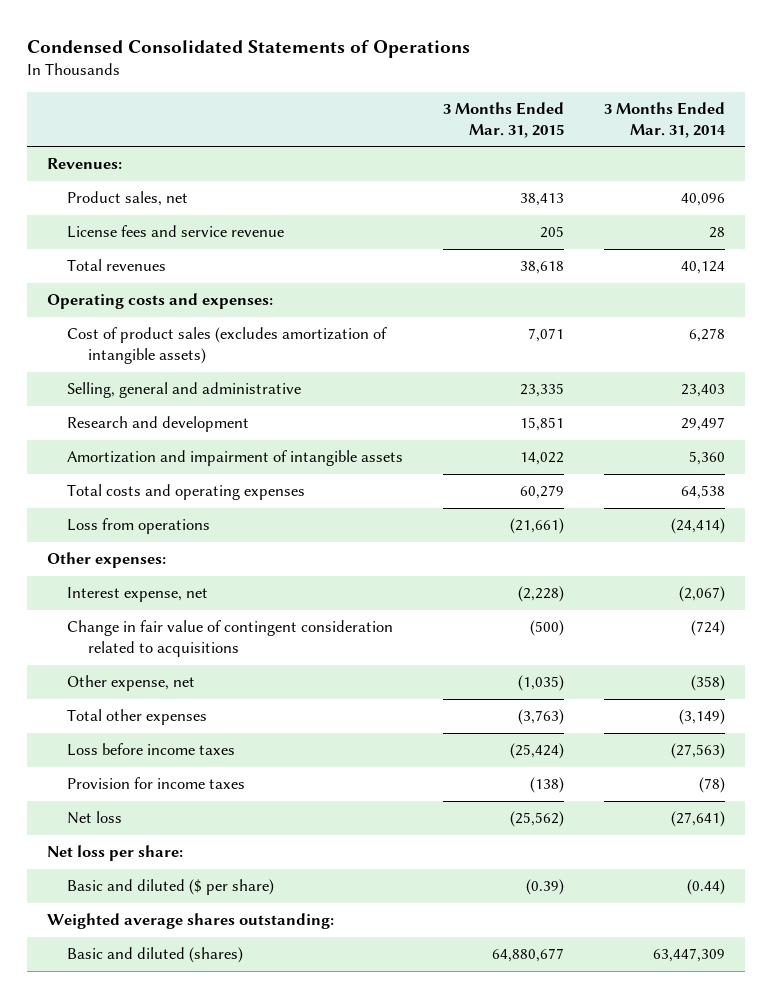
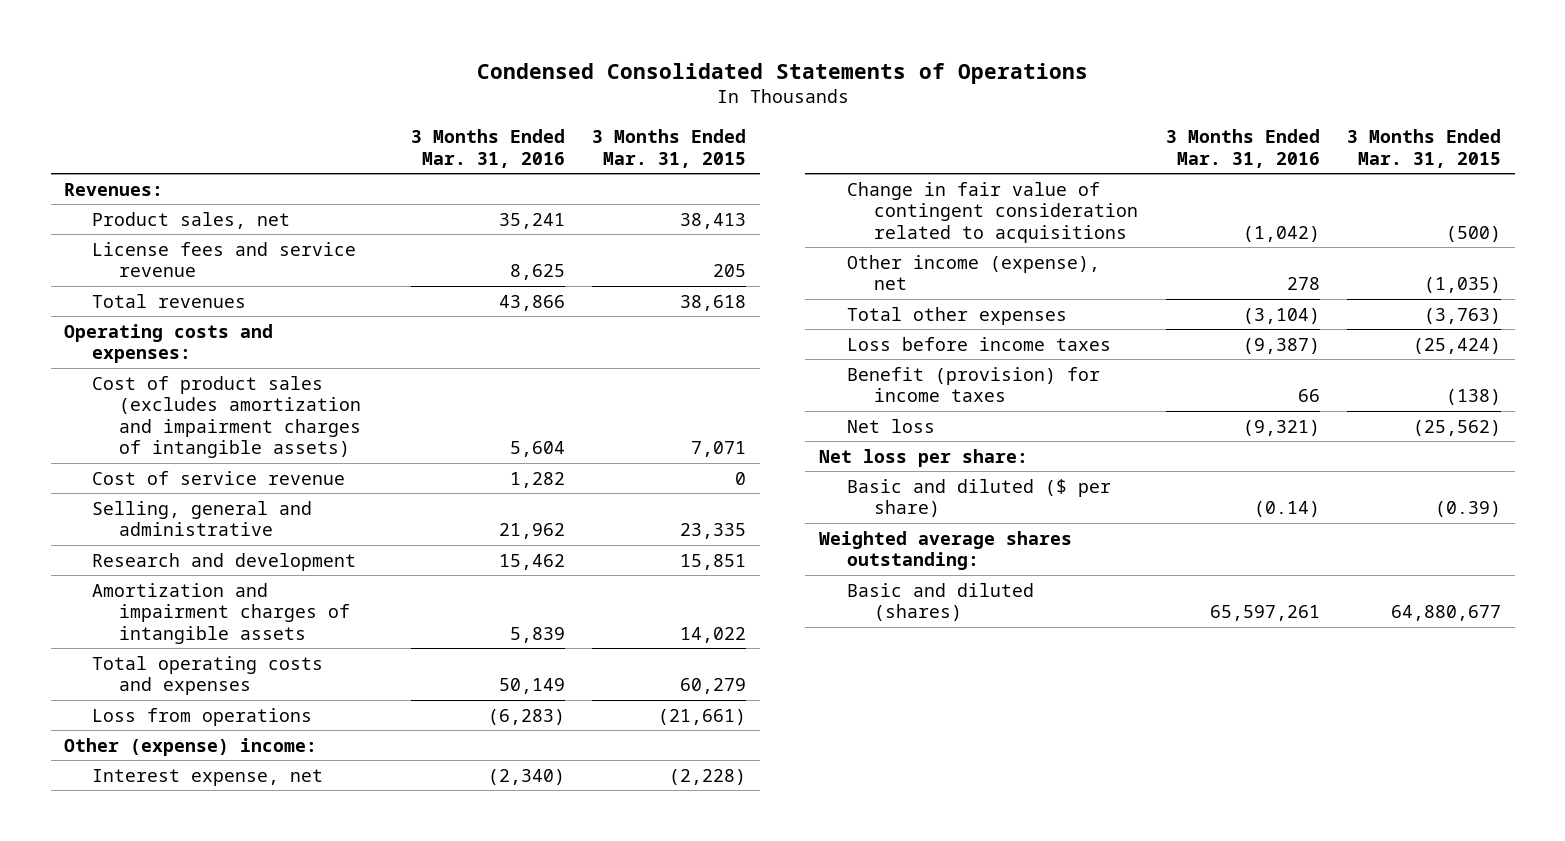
- | 3 Months Ended Mar. 31, 2015 | 3 Months Ended Mar. 31, 2014
+ | 3 Months Ended Mar. 31, 2016 | 3 Months Ended Mar. 31, 2015
- Cost of product sales (excludes amortization of intangible assets) | 7,071 | 6,278
+ Cost of product sales (excludes amortization and impairment charges of intangible assets) | 5,604 | 7,071
+ Cost of service revenue | 1,282 | 0
- Amortization and impairment of intangible assets | 14,022 | 5,360
- Total costs and operating expenses | 60,279 | 64,538
+ Amortization and impairment charges of intangible assets | 5,839 | 14,022
+ Total operating costs and expenses | 50,149 | 60,279
- Other expenses:
+ Other (expense) income:
- Other expense, net | (1,035) | (358)
+ Other income (expense), net | 278 | (1,035)
- Provision for income taxes | (138) | (78)
+ Benefit (provision) for income taxes | 66 | (138)

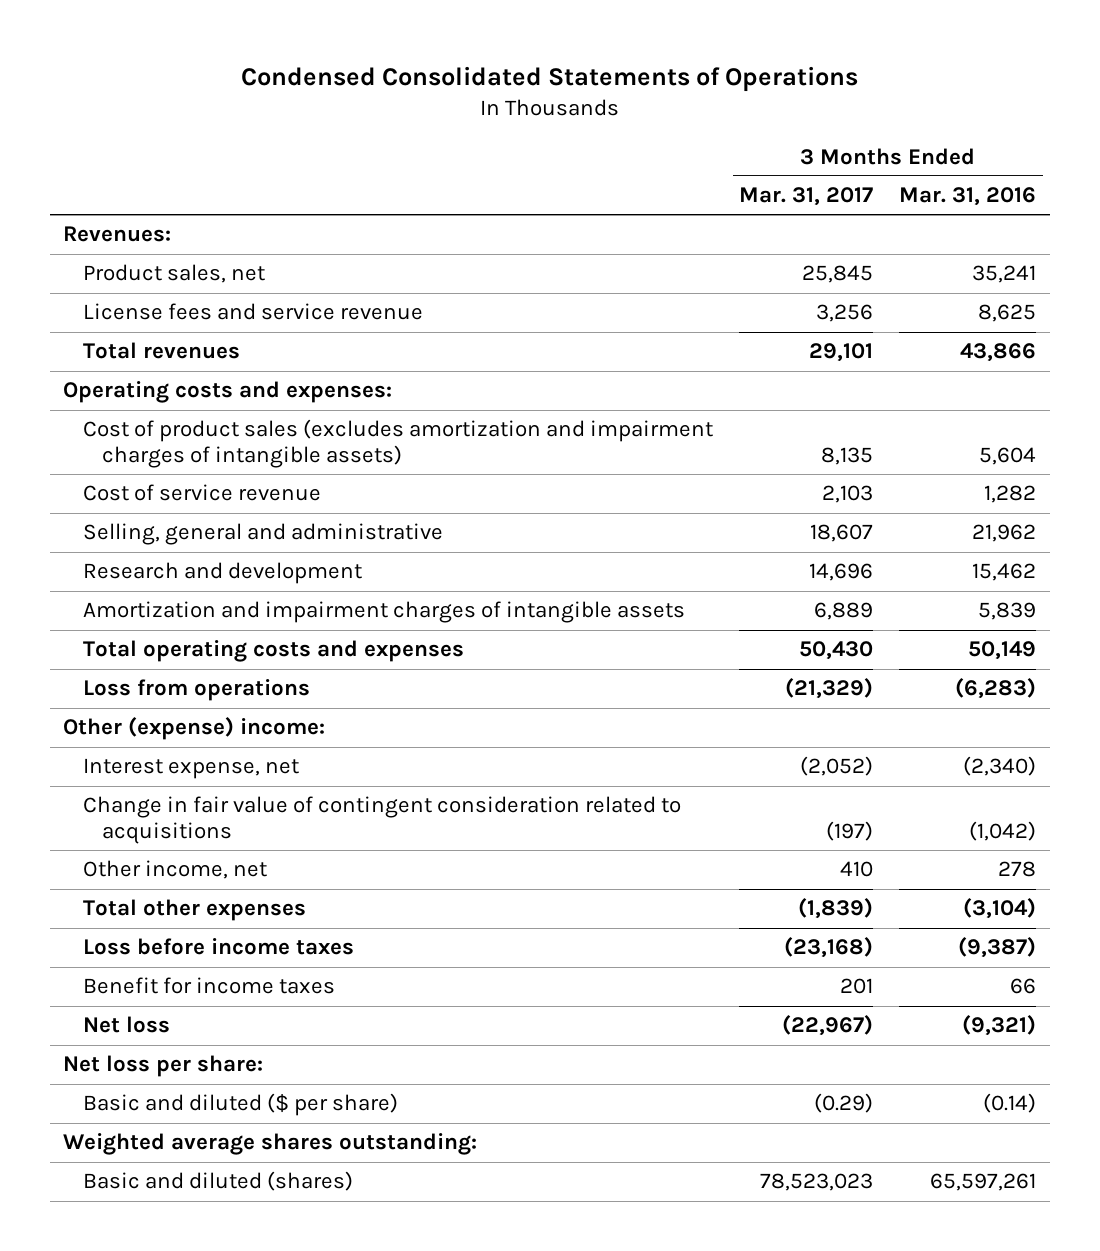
- | 3 Months Ended Mar. 31, 2016 | 3 Months Ended Mar. 31, 2015
+ | 3 Months Ended Mar. 31, 2017 | 3 Months Ended Mar. 31, 2016
- Other income (expense), net | 278 | (1,035)
+ Other income, net | 410 | 278
- Benefit (provision) for income taxes | 66 | (138)
+ Benefit for income taxes | 201 | 66

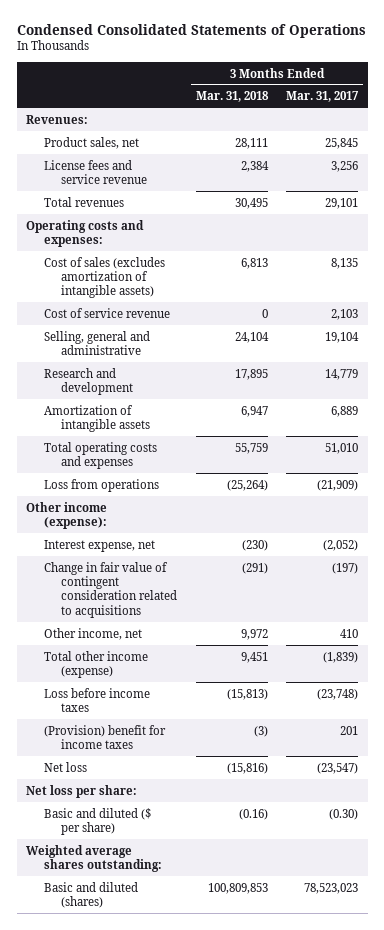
- | 3 Months Ended Mar. 31, 2017 | 3 Months Ended Mar. 31, 2016
+ | 3 Months Ended Mar. 31, 2018 | 3 Months Ended Mar. 31, 2017
- Cost of product sales (excludes amortization and impairment charges of intangible assets) | 8,135 | 5,604
+ Cost of sales (excludes amortization of intangible assets) | 6,813 | 8,135
- Selling, general and administrative | 18,607 | 21,962
- Research and development | 14,696 | 15,462
- Amortization and impairment charges of intangible assets | 6,889 | 5,839
- Total operating costs and expenses | 50,430 | 50,149
- Loss from operations | (21,329) | (6,283)
- Other (expense) income:
+ Selling, general and administrative | 24,104 | 19,104
+ Research and development | 17,895 | 14,779
+ Amortization of intangible assets | 6,947 | 6,889
+ Total operating costs and expenses | 55,759 | 51,010
+ Loss from operations | (25,264) | (21,909)
+ Other income (expense):
- Total other expenses | (1,839) | (3,104)
- Loss before income taxes | (23,168) | (9,387)
- Benefit for income taxes | 201 | 66
- Net loss | (22,967) | (9,321)
+ Total other income (expense) | 9,451 | (1,839)
+ Loss before income taxes | (15,813) | (23,748)
+ (Provision) benefit for income taxes | (3) | 201
+ Net loss | (15,816) | (23,547)
- Basic and diluted ($ per share) | (0.29) | (0.14)
+ Basic and diluted ($ per share) | (0.16) | (0.30)

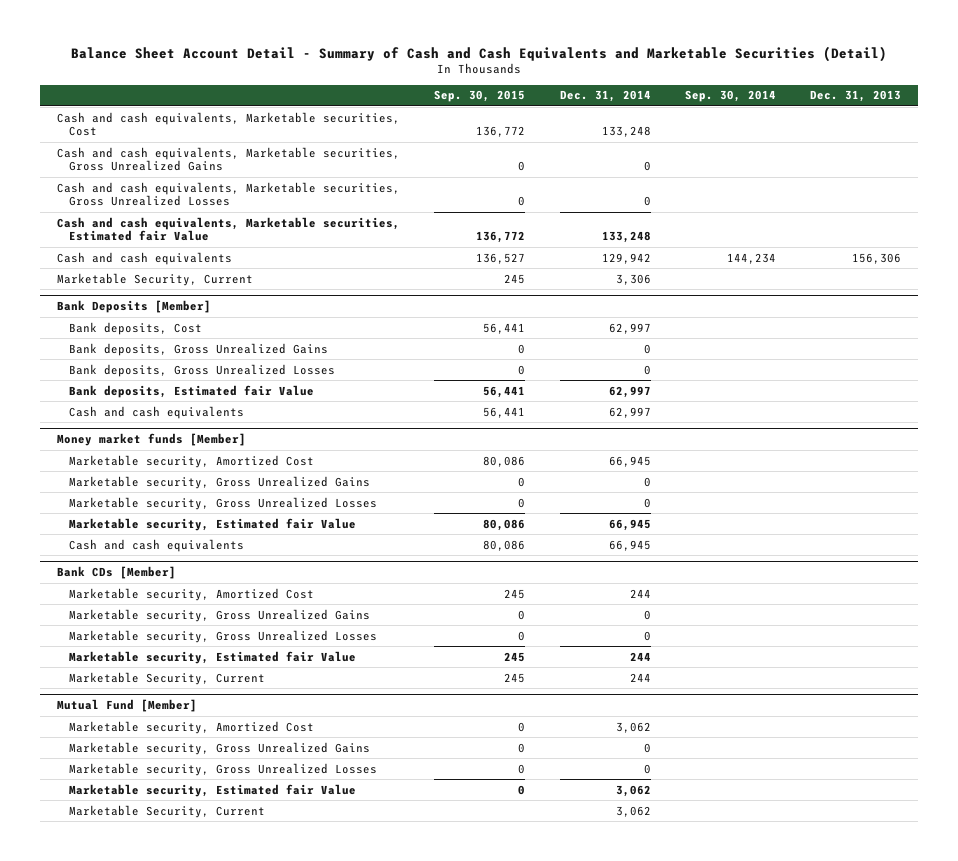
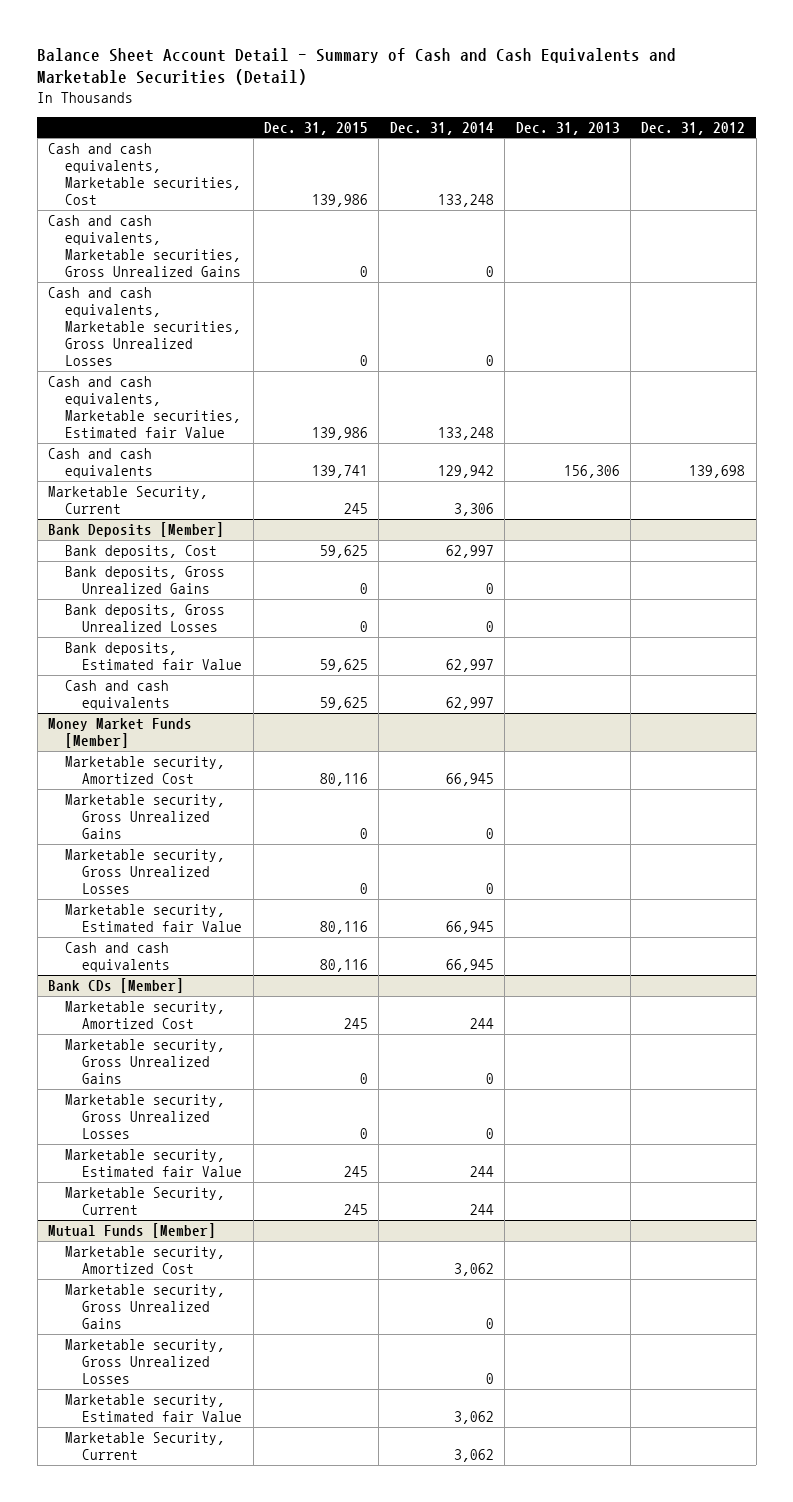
- | Sep. 30, 2015 | Dec. 31, 2014 | Sep. 30, 2014 | Dec. 31, 2013
+ | Dec. 31, 2015 | Dec. 31, 2014 | Dec. 31, 2013 | Dec. 31, 2012
- Money market funds [Member]
+ Money Market Funds [Member]
- Mutual Fund [Member]
+ Mutual Funds [Member]

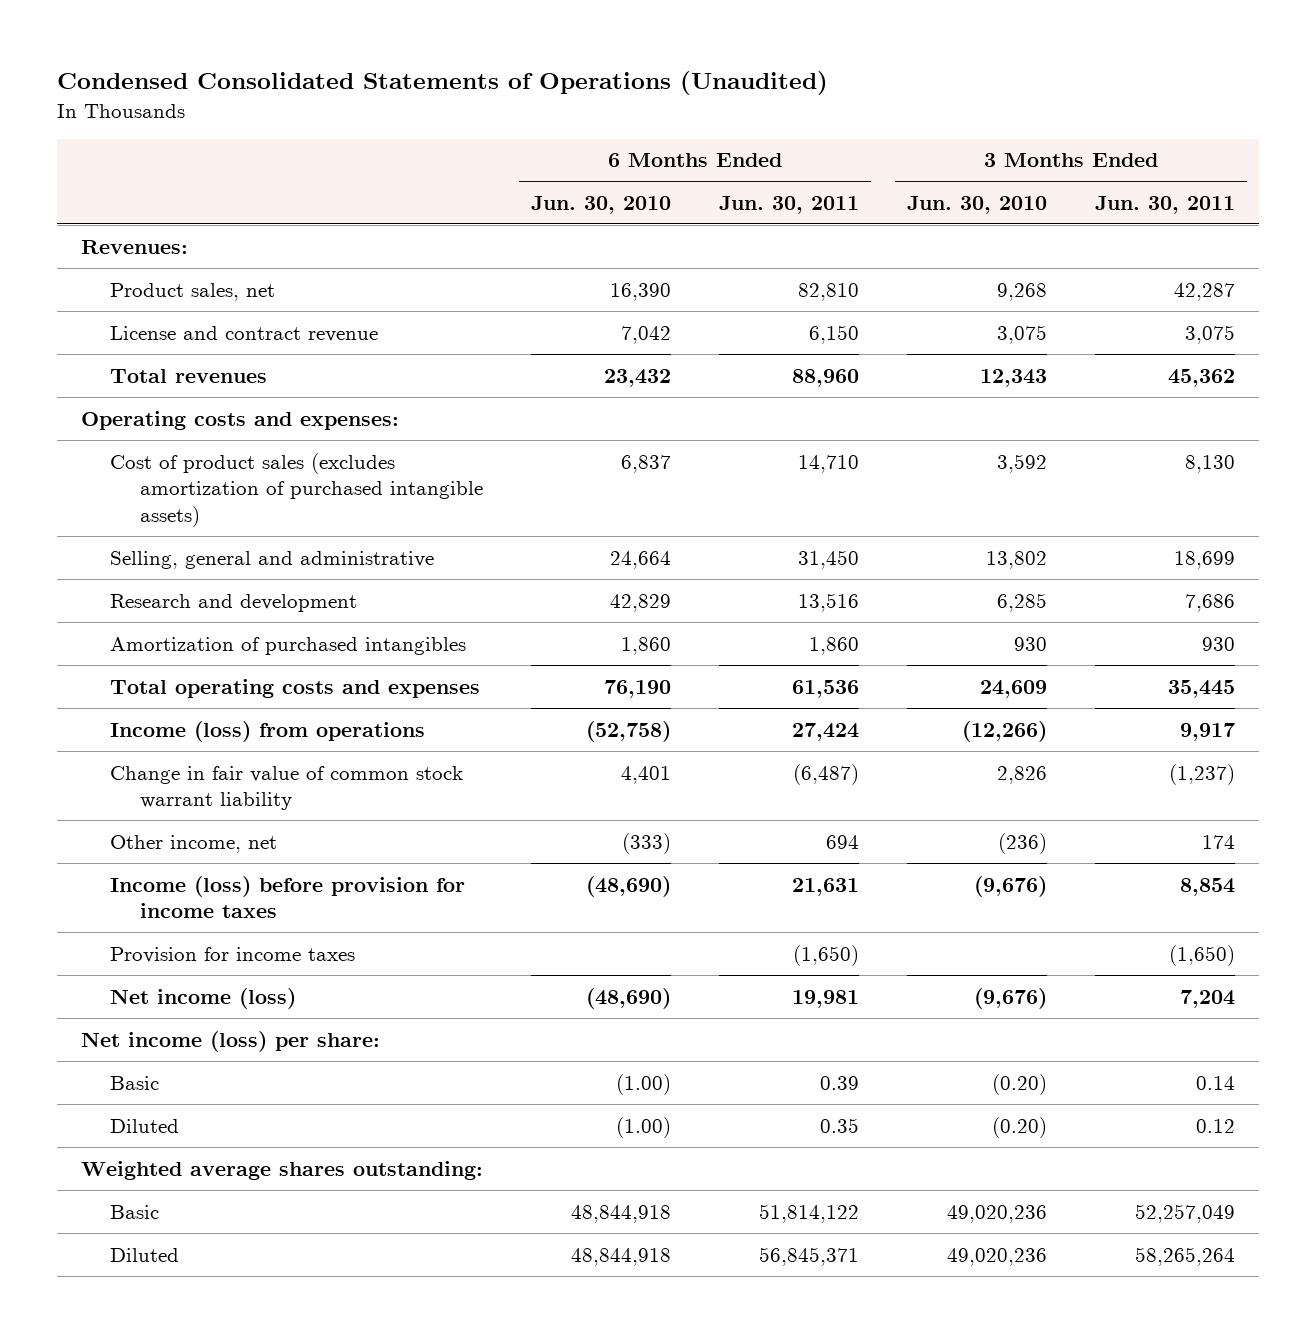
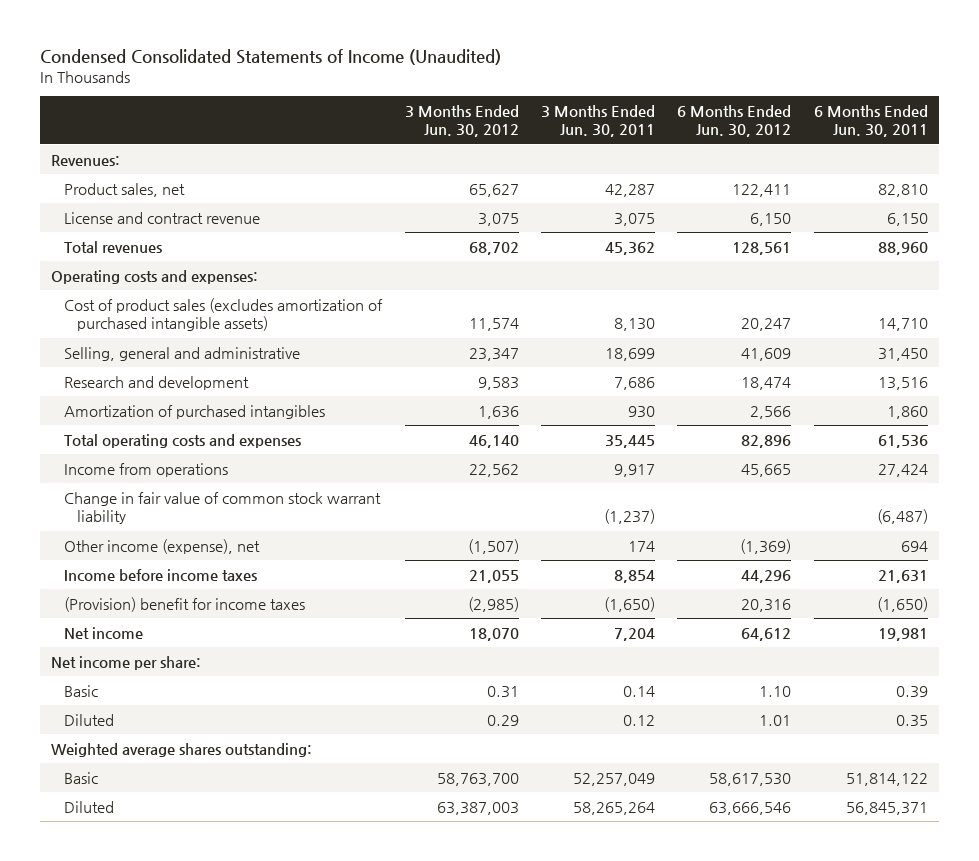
- Condensed Consolidated Statements of Operations (Unaudited)
+ Condensed Consolidated Statements of Income (Unaudited)
- | 6 Months Ended Jun. 30, 2010 | 6 Months Ended Jun. 30, 2011 | 3 Months Ended Jun. 30, 2010 | 3 Months Ended Jun. 30, 2011
+ | 3 Months Ended Jun. 30, 2012 | 3 Months Ended Jun. 30, 2011 | 6 Months Ended Jun. 30, 2012 | 6 Months Ended Jun. 30, 2011
- Income (loss) from operations | (52,758) | 27,424 | (12,266) | 9,917
+ Income from operations | 22,562 | 9,917 | 45,665 | 27,424
- Other income, net | (333) | 694 | (236) | 174
- Income (loss) before provision for income taxes | (48,690) | 21,631 | (9,676) | 8,854
- Provision for income taxes | | (1,650) | | (1,650)
- Net income (loss) | (48,690) | 19,981 | (9,676) | 7,204
- Net income (loss) per share:
+ Other income (expense), net | (1,507) | 174 | (1,369) | 694
+ Income before income taxes | 21,055 | 8,854 | 44,296 | 21,631
+ (Provision) benefit for income taxes | (2,985) | (1,650) | 20,316 | (1,650)
+ Net income | 18,070 | 7,204 | 64,612 | 19,981
+ Net income per share:

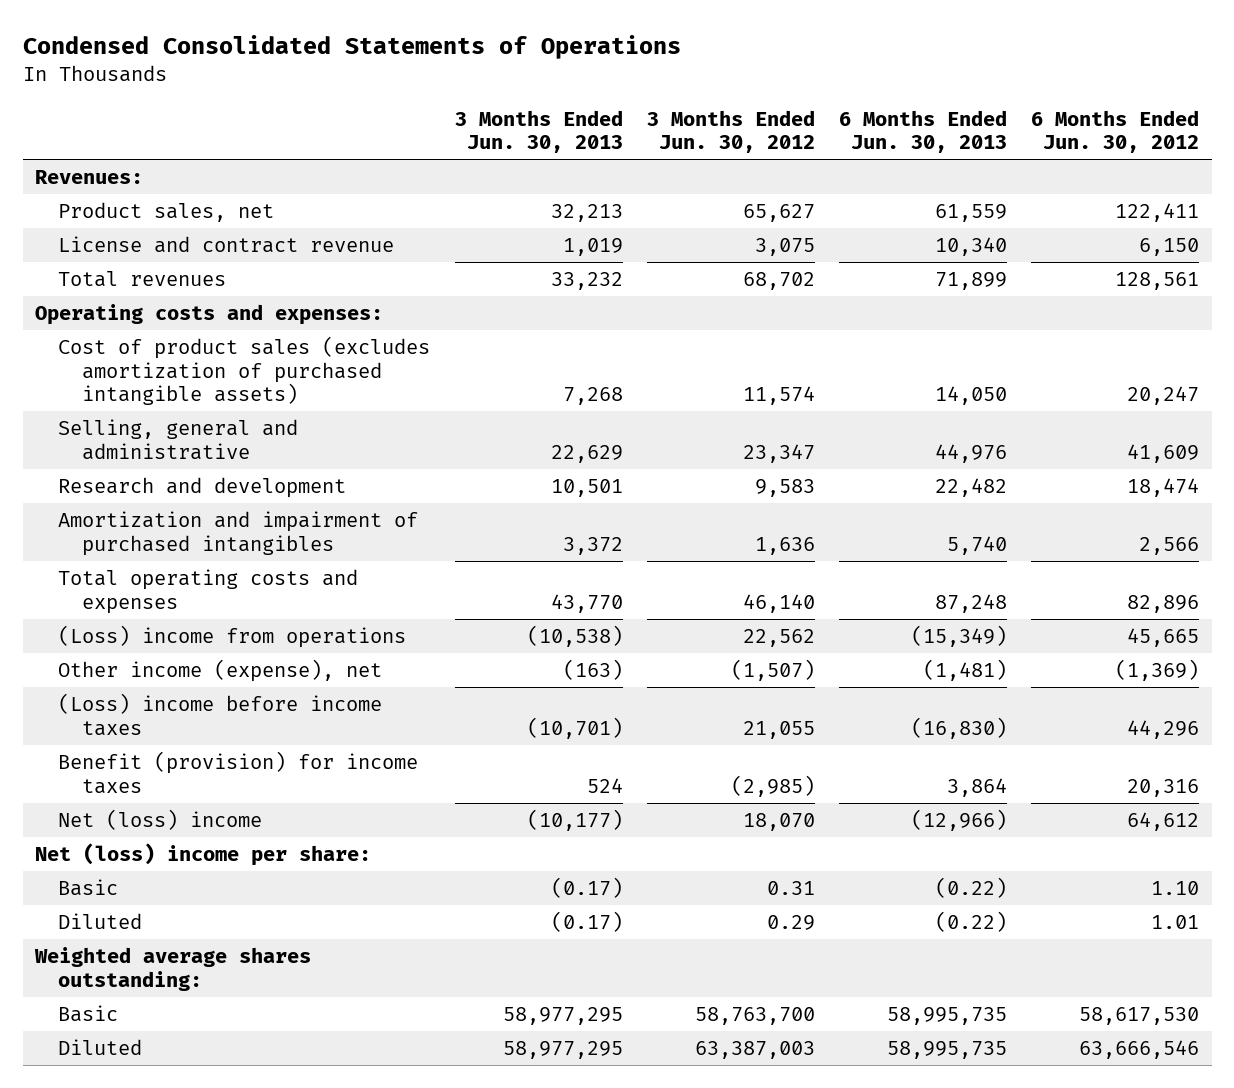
- Condensed Consolidated Statements of Income (Unaudited)
+ Condensed Consolidated Statements of Operations
- | 3 Months Ended Jun. 30, 2012 | 3 Months Ended Jun. 30, 2011 | 6 Months Ended Jun. 30, 2012 | 6 Months Ended Jun. 30, 2011
+ | 3 Months Ended Jun. 30, 2013 | 3 Months Ended Jun. 30, 2012 | 6 Months Ended Jun. 30, 2013 | 6 Months Ended Jun. 30, 2012
- Amortization of purchased intangibles | 1,636 | 930 | 2,566 | 1,860
+ Amortization and impairment of purchased intangibles | 3,372 | 1,636 | 5,740 | 2,566
- Income from operations | 22,562 | 9,917 | 45,665 | 27,424
- Change in fair value of common stock warrant liability | | (1,237) | | (6,487)
+ (Loss) income from operations | (10,538) | 22,562 | (15,349) | 45,665
- Income before income taxes | 21,055 | 8,854 | 44,296 | 21,631
- (Provision) benefit for income taxes | (2,985) | (1,650) | 20,316 | (1,650)
- Net income | 18,070 | 7,204 | 64,612 | 19,981
- Net income per share:
+ (Loss) income before income taxes | (10,701) | 21,055 | (16,830) | 44,296
+ Benefit (provision) for income taxes | 524 | (2,985) | 3,864 | 20,316
+ Net (loss) income | (10,177) | 18,070 | (12,966) | 64,612
+ Net (loss) income per share:

